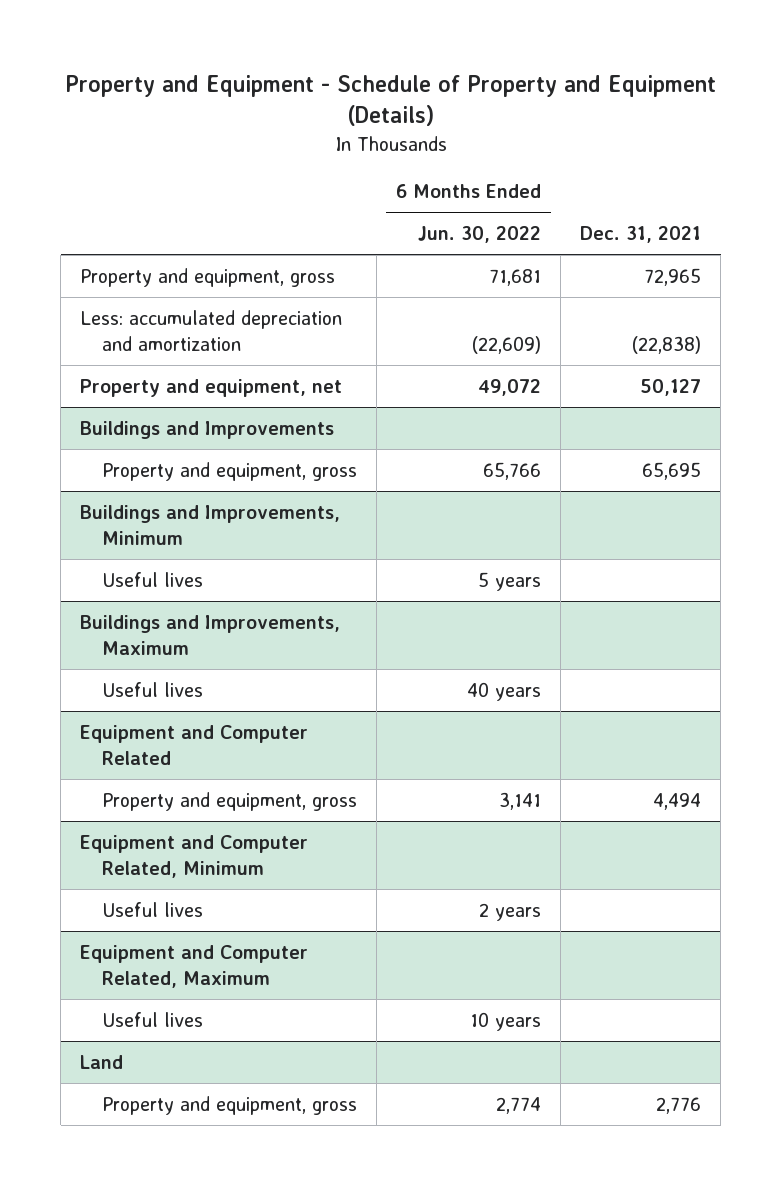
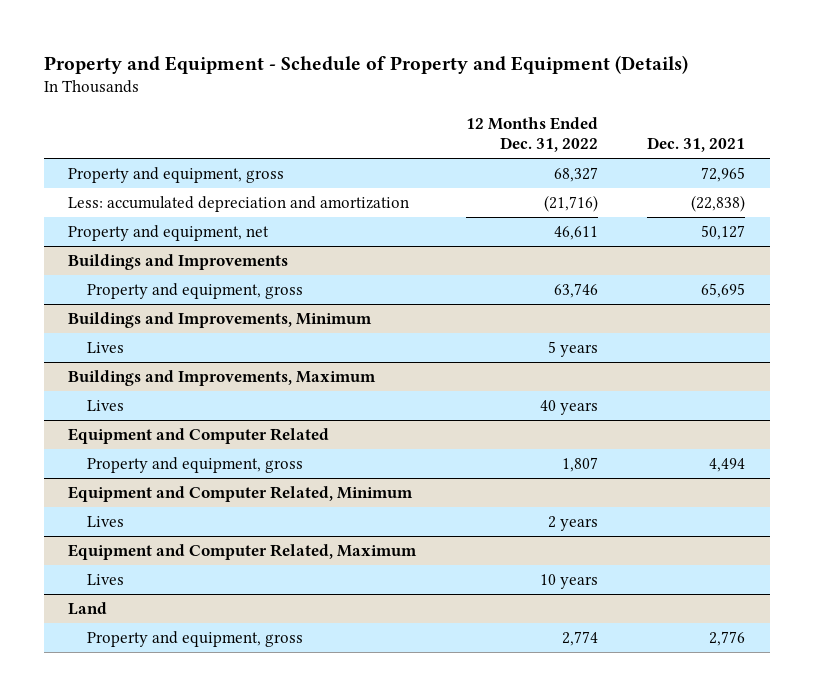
- | 6 Months Ended Jun. 30, 2022 | Dec. 31, 2021
+ | 12 Months Ended Dec. 31, 2022 | Dec. 31, 2021
@ Buildings and Improvements, Minimum
- Useful lives | 5 years |
+ Lives | 5 years |
@ Buildings and Improvements, Maximum
- Useful lives | 40 years |
+ Lives | 40 years |
@ Equipment and Computer Related, Minimum
- Useful lives | 2 years |
+ Lives | 2 years |
@ Equipment and Computer Related, Maximum
- Useful lives | 10 years |
+ Lives | 10 years |

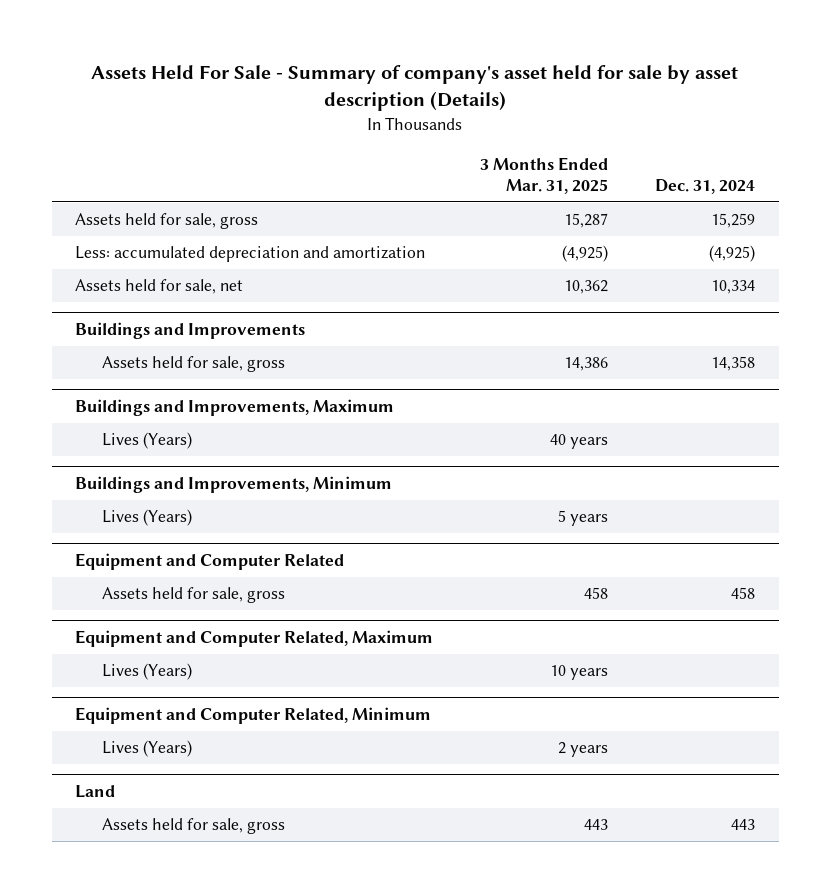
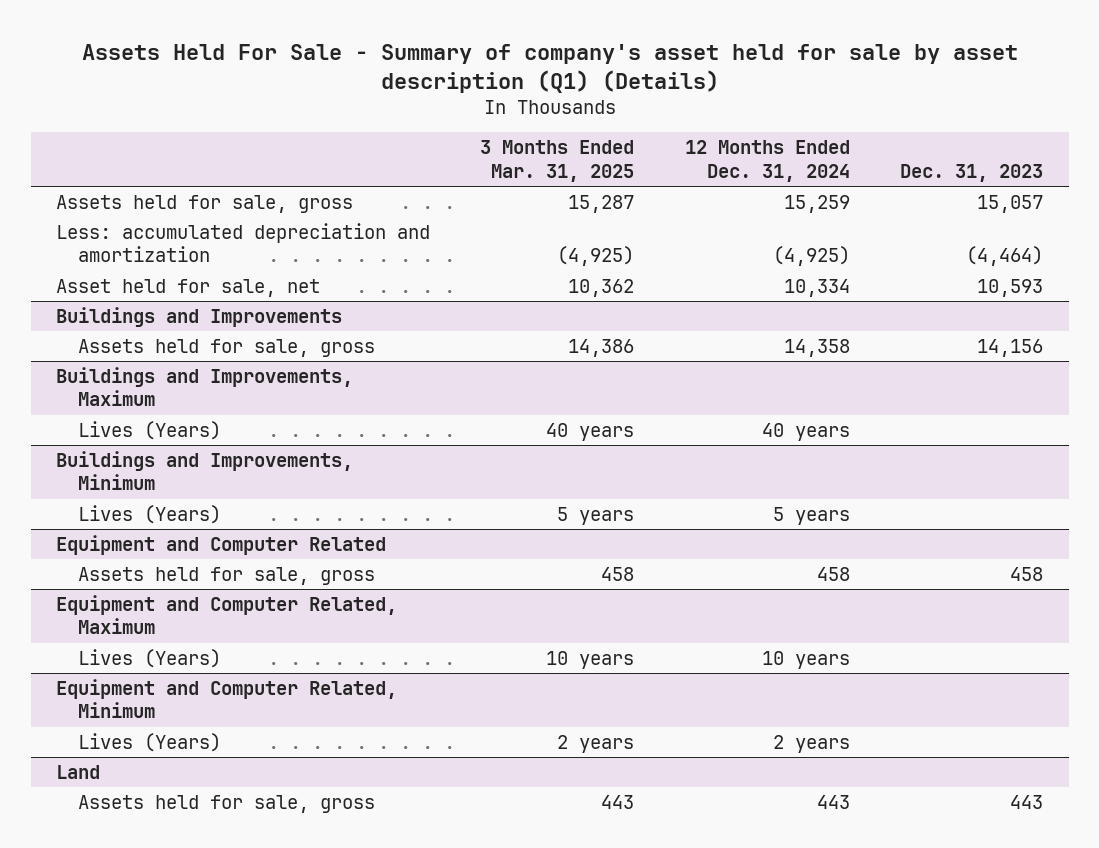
- Assets Held For Sale - Summary of company's asset held for sale by asset description (Details)
+ Assets Held For Sale - Summary of company's asset held for sale by asset description (Q1) (Details)
- | 3 Months Ended Mar. 31, 2025 | Dec. 31, 2024
+ | 3 Months Ended Mar. 31, 2025 | 12 Months Ended Dec. 31, 2024 | Dec. 31, 2023
- Assets held for sale, net | 10,362 | 10,334
+ Asset held for sale, net | 10,362 | 10,334 | 10,593

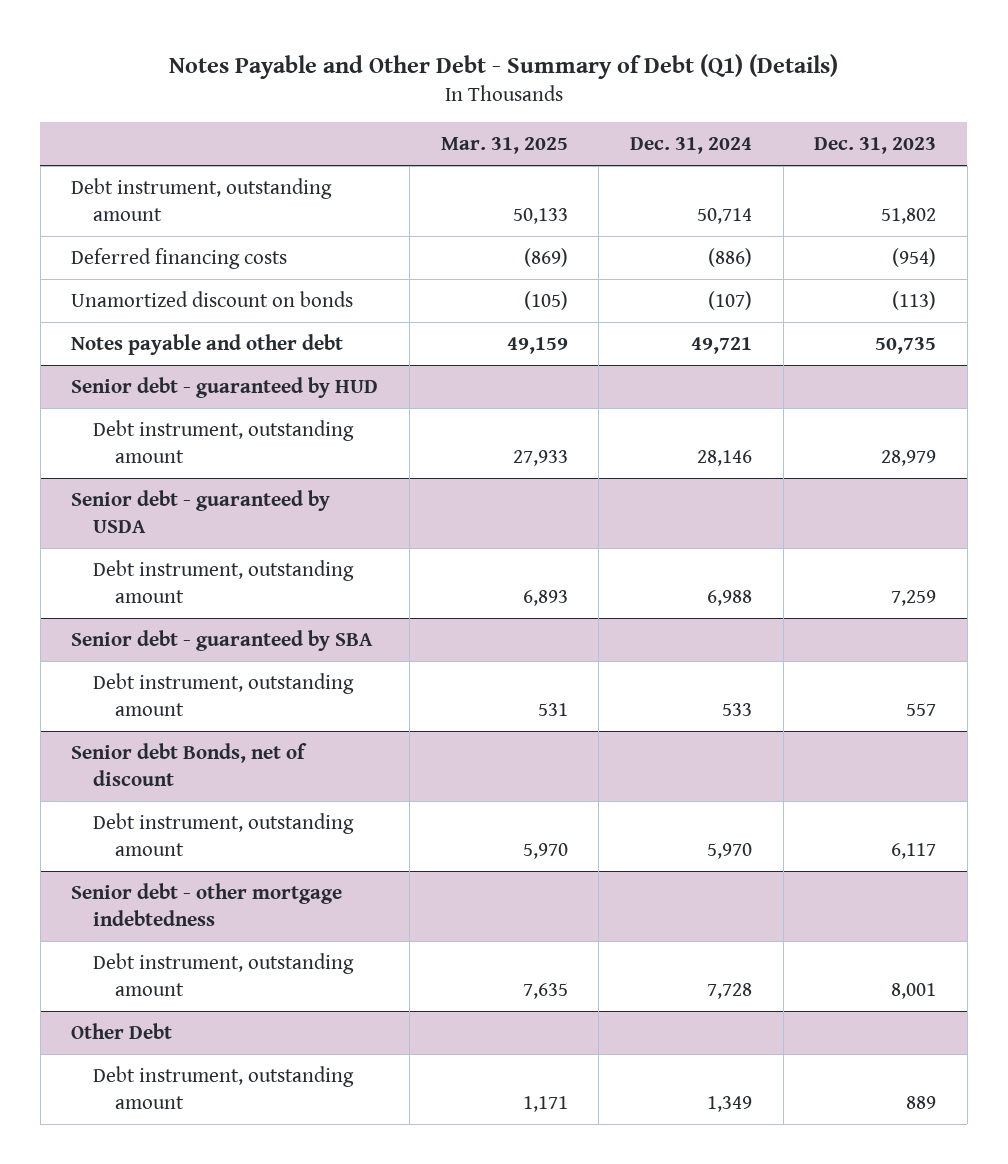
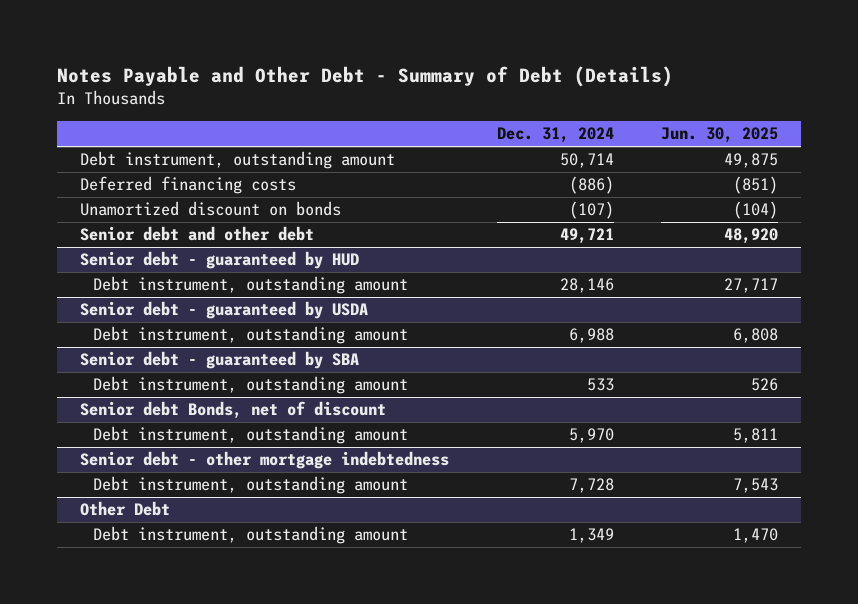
- Notes Payable and Other Debt - Summary of Debt (Q1) (Details)
+ Notes Payable and Other Debt - Summary of Debt (Details)
- | Mar. 31, 2025 | Dec. 31, 2024 | Dec. 31, 2023
+ | Dec. 31, 2024 | Jun. 30, 2025
- Notes payable and other debt | 49,159 | 49,721 | 50,735
+ Senior debt and other debt | 49,721 | 48,920

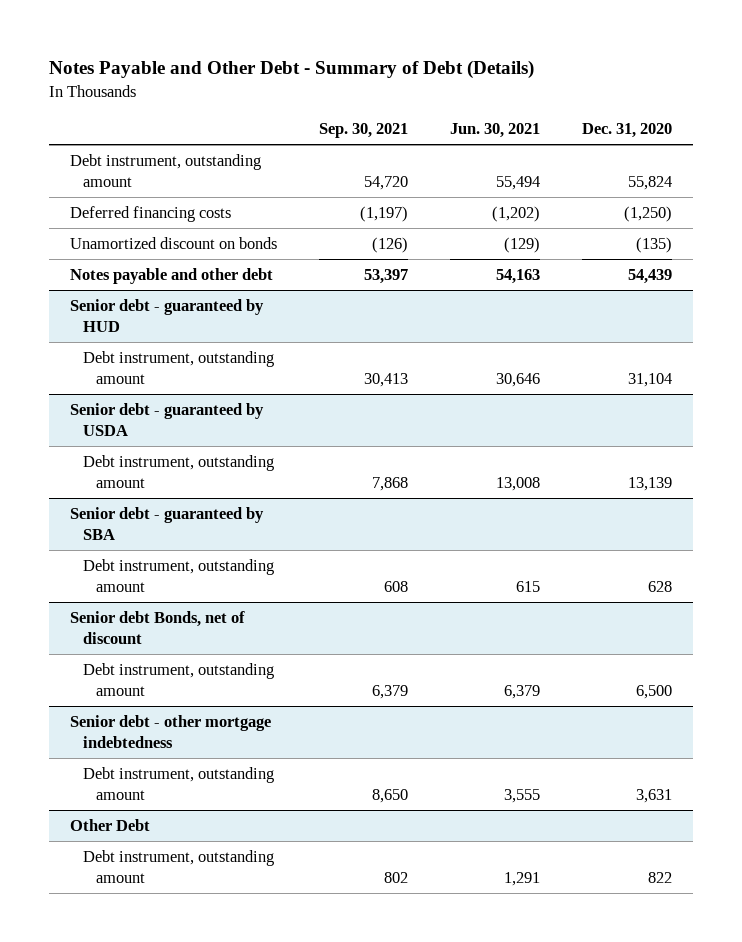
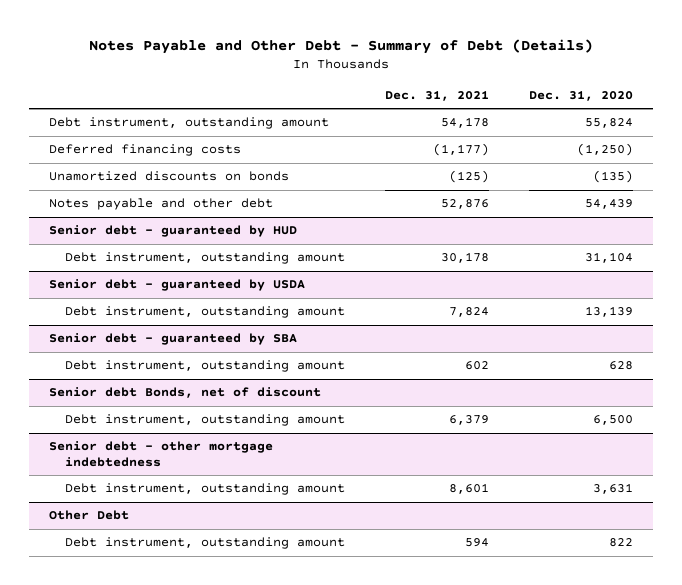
- | Sep. 30, 2021 | Jun. 30, 2021 | Dec. 31, 2020
+ | Dec. 31, 2021 | Dec. 31, 2020
- Unamortized discount on bonds | (126) | (129) | (135)
+ Unamortized discounts on bonds | (125) | (135)

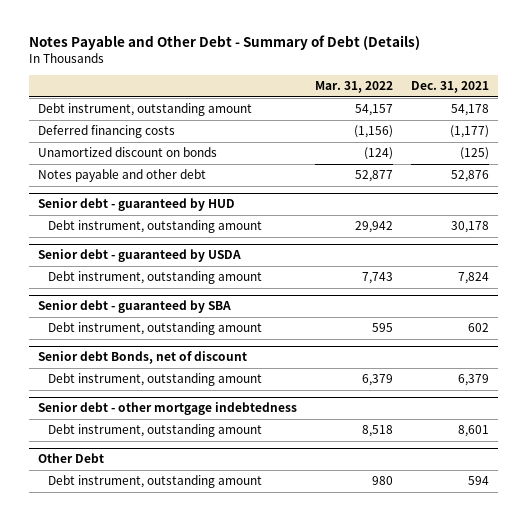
- | Dec. 31, 2021 | Dec. 31, 2020
+ | Mar. 31, 2022 | Dec. 31, 2021
- Unamortized discounts on bonds | (125) | (135)
+ Unamortized discount on bonds | (124) | (125)

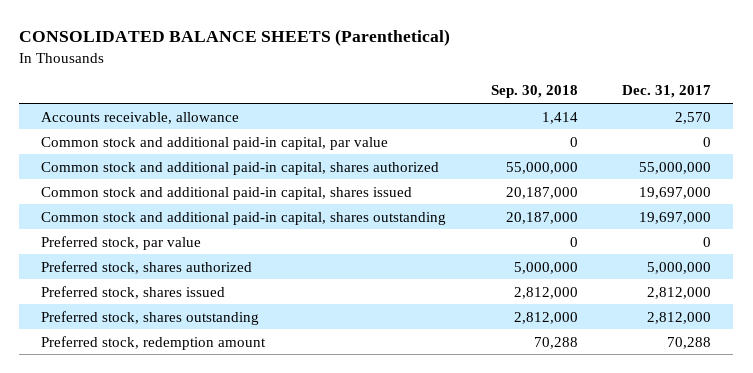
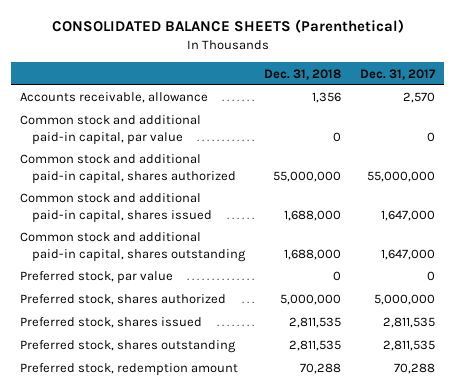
- | Sep. 30, 2018 | Dec. 31, 2017
+ | Dec. 31, 2018 | Dec. 31, 2017
- Common stock and additional paid-in capital, shares issued | 20,187,000 | 19,697,000
- Common stock and additional paid-in capital, shares outstanding | 20,187,000 | 19,697,000
+ Common stock and additional paid-in capital, shares issued | 1,688,000 | 1,647,000
+ Common stock and additional paid-in capital, shares outstanding | 1,688,000 | 1,647,000
- Preferred stock, shares issued | 2,812,000 | 2,812,000
- Preferred stock, shares outstanding | 2,812,000 | 2,812,000
+ Preferred stock, shares issued | 2,811,535 | 2,811,535
+ Preferred stock, shares outstanding | 2,811,535 | 2,811,535

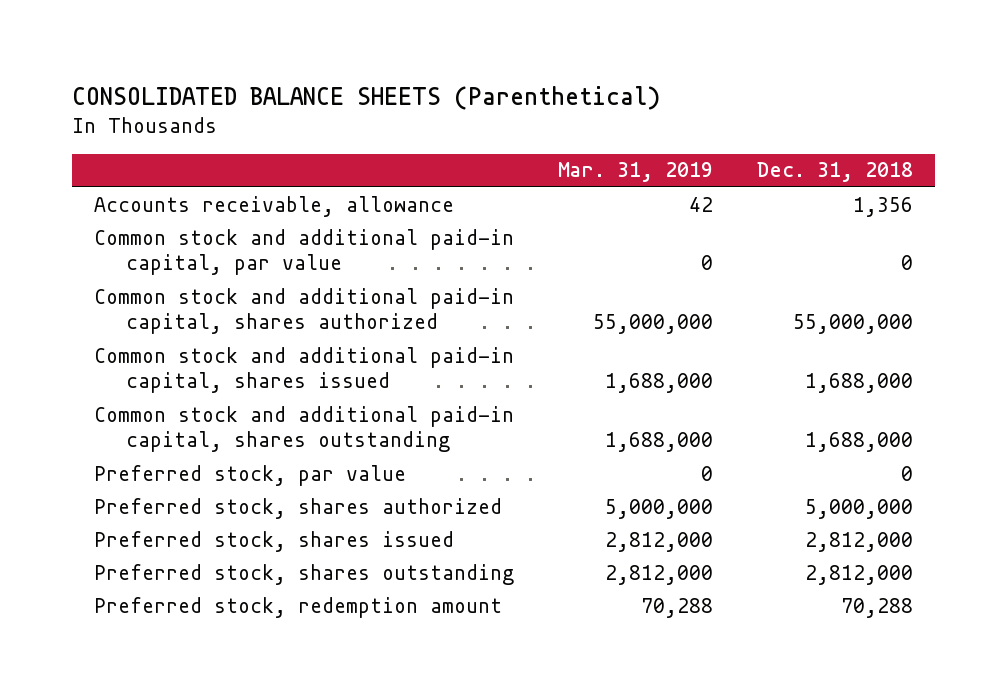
- | Dec. 31, 2018 | Dec. 31, 2017
+ | Mar. 31, 2019 | Dec. 31, 2018
- Preferred stock, shares issued | 2,811,535 | 2,811,535
- Preferred stock, shares outstanding | 2,811,535 | 2,811,535
+ Preferred stock, shares issued | 2,812,000 | 2,812,000
+ Preferred stock, shares outstanding | 2,812,000 | 2,812,000

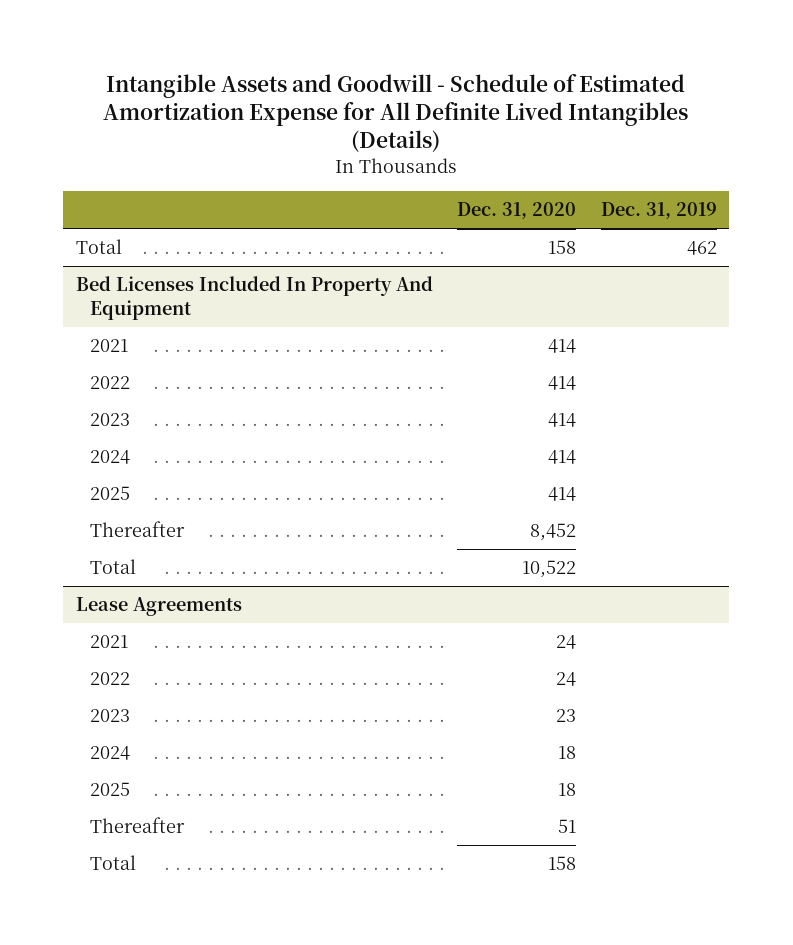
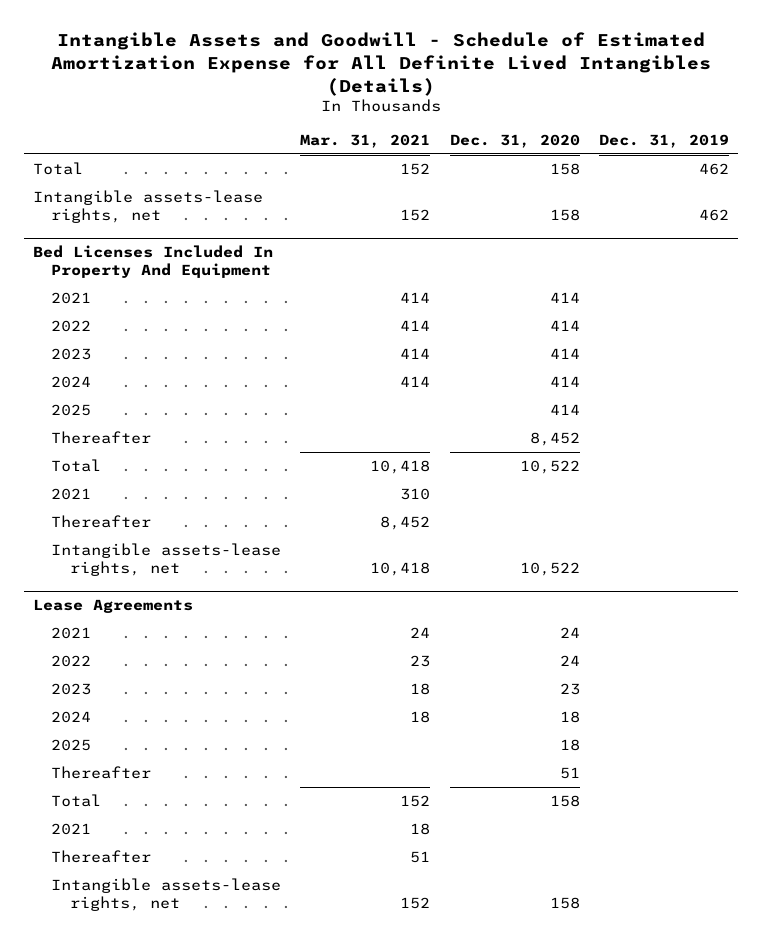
- | Dec. 31, 2020 | Dec. 31, 2019
+ | Mar. 31, 2021 | Dec. 31, 2020 | Dec. 31, 2019
+ Intangible assets-lease rights, net | 152 | 158 | 462
@ Bed Licenses Included In Property And Equipment
+ 2021 | 310 | |
+ Thereafter | 8,452 | |
+ Intangible assets-lease rights, net | 10,418 | 10,522 |
@ Lease Agreements
+ 2021 | 18 | |
+ Thereafter | 51 | |
+ Intangible assets-lease rights, net | 152 | 158 |

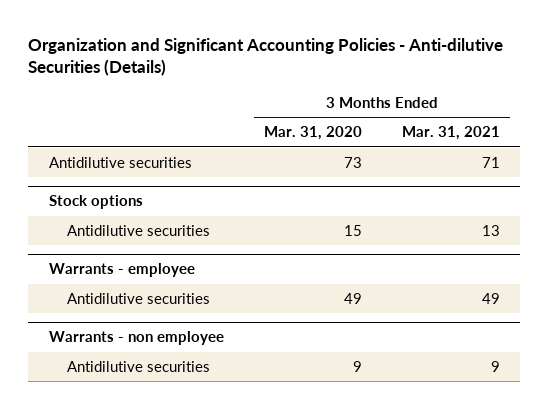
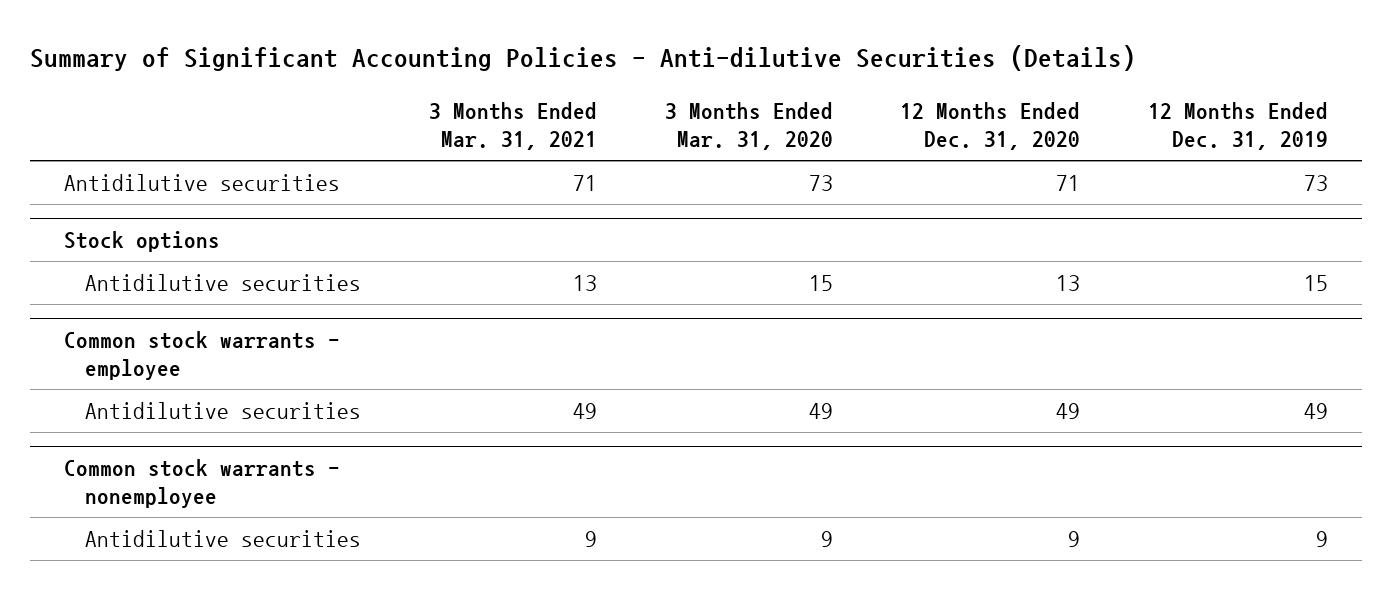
- Organization and Significant Accounting Policies - Anti-dilutive Securities (Details)
+ Summary of Significant Accounting Policies - Anti-dilutive Securities (Details)
- | 3 Months Ended Mar. 31, 2020 | 3 Months Ended Mar. 31, 2021
+ | 3 Months Ended Mar. 31, 2021 | 3 Months Ended Mar. 31, 2020 | 12 Months Ended Dec. 31, 2020 | 12 Months Ended Dec. 31, 2019
- Warrants - employee
+ Common stock warrants - employee
- Warrants - non employee
+ Common stock warrants - nonemployee

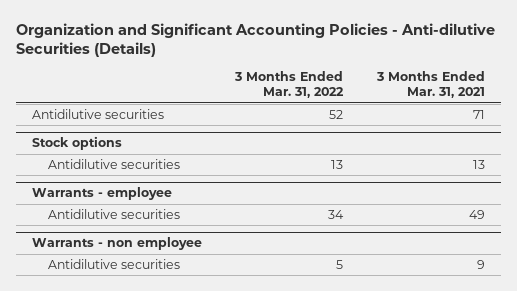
- Summary of Significant Accounting Policies - Anti-dilutive Securities (Details)
+ Organization and Significant Accounting Policies - Anti-dilutive Securities (Details)
- | 3 Months Ended Mar. 31, 2021 | 3 Months Ended Mar. 31, 2020 | 12 Months Ended Dec. 31, 2020 | 12 Months Ended Dec. 31, 2019
+ | 3 Months Ended Mar. 31, 2022 | 3 Months Ended Mar. 31, 2021
- Common stock warrants - employee
+ Warrants - employee
- Common stock warrants - nonemployee
+ Warrants - non employee

